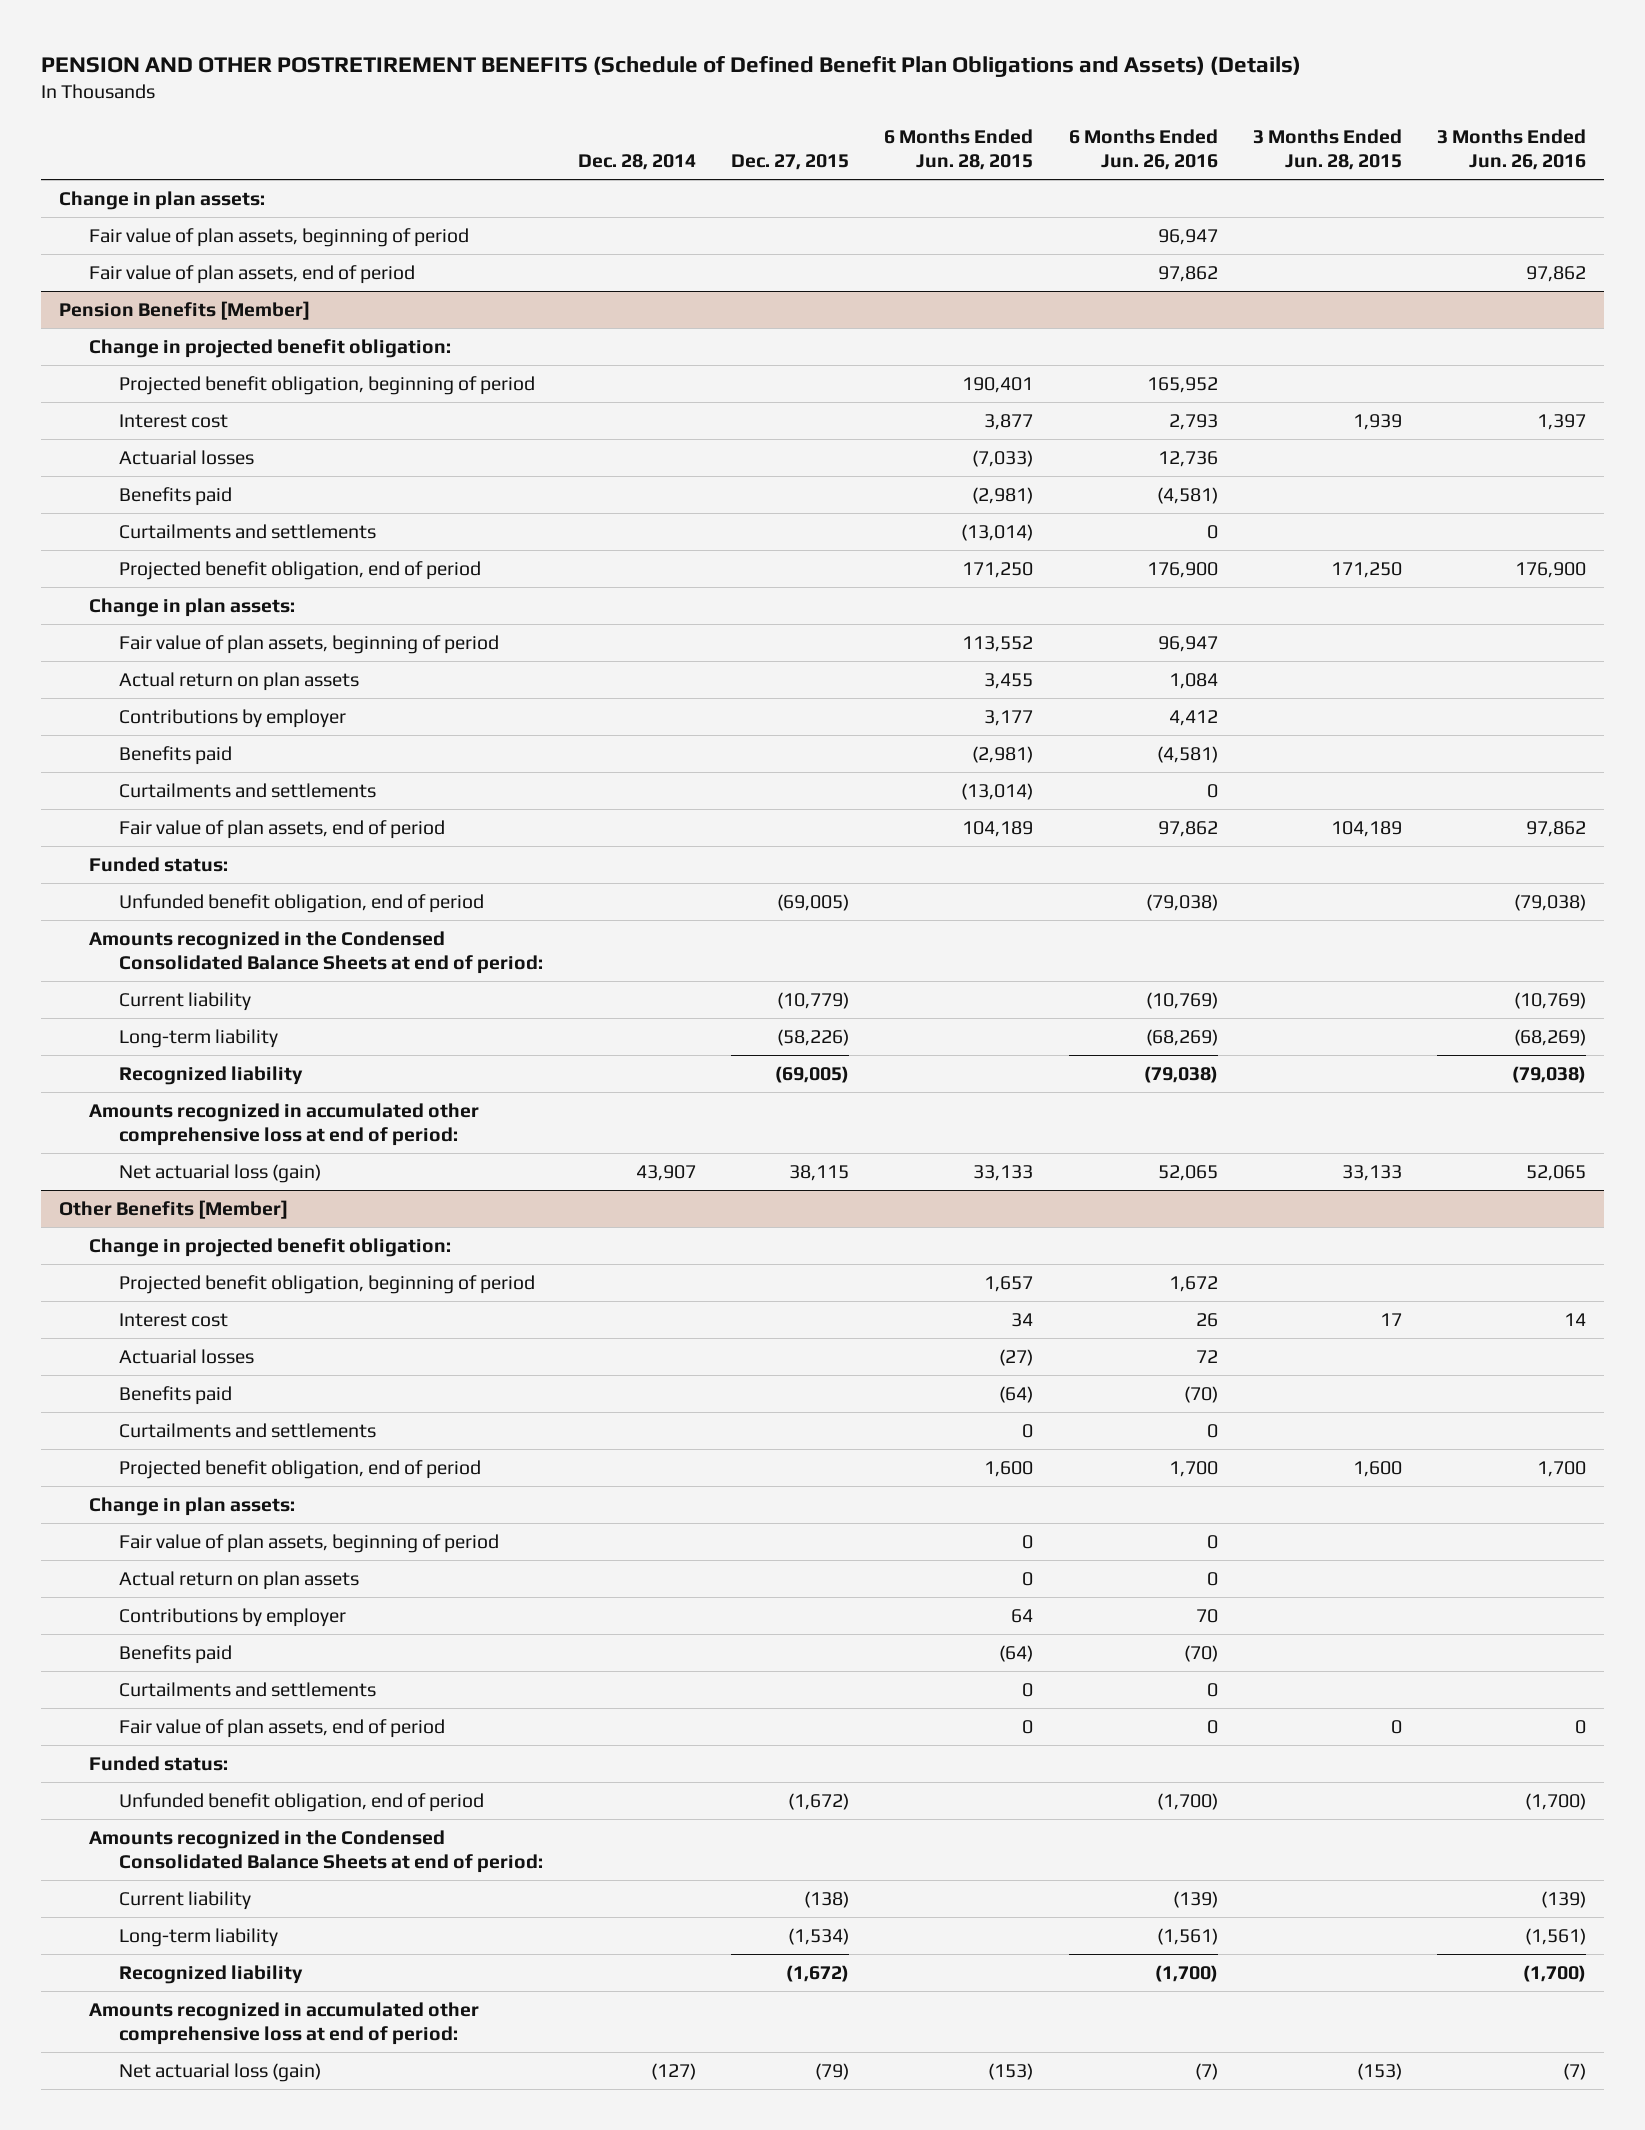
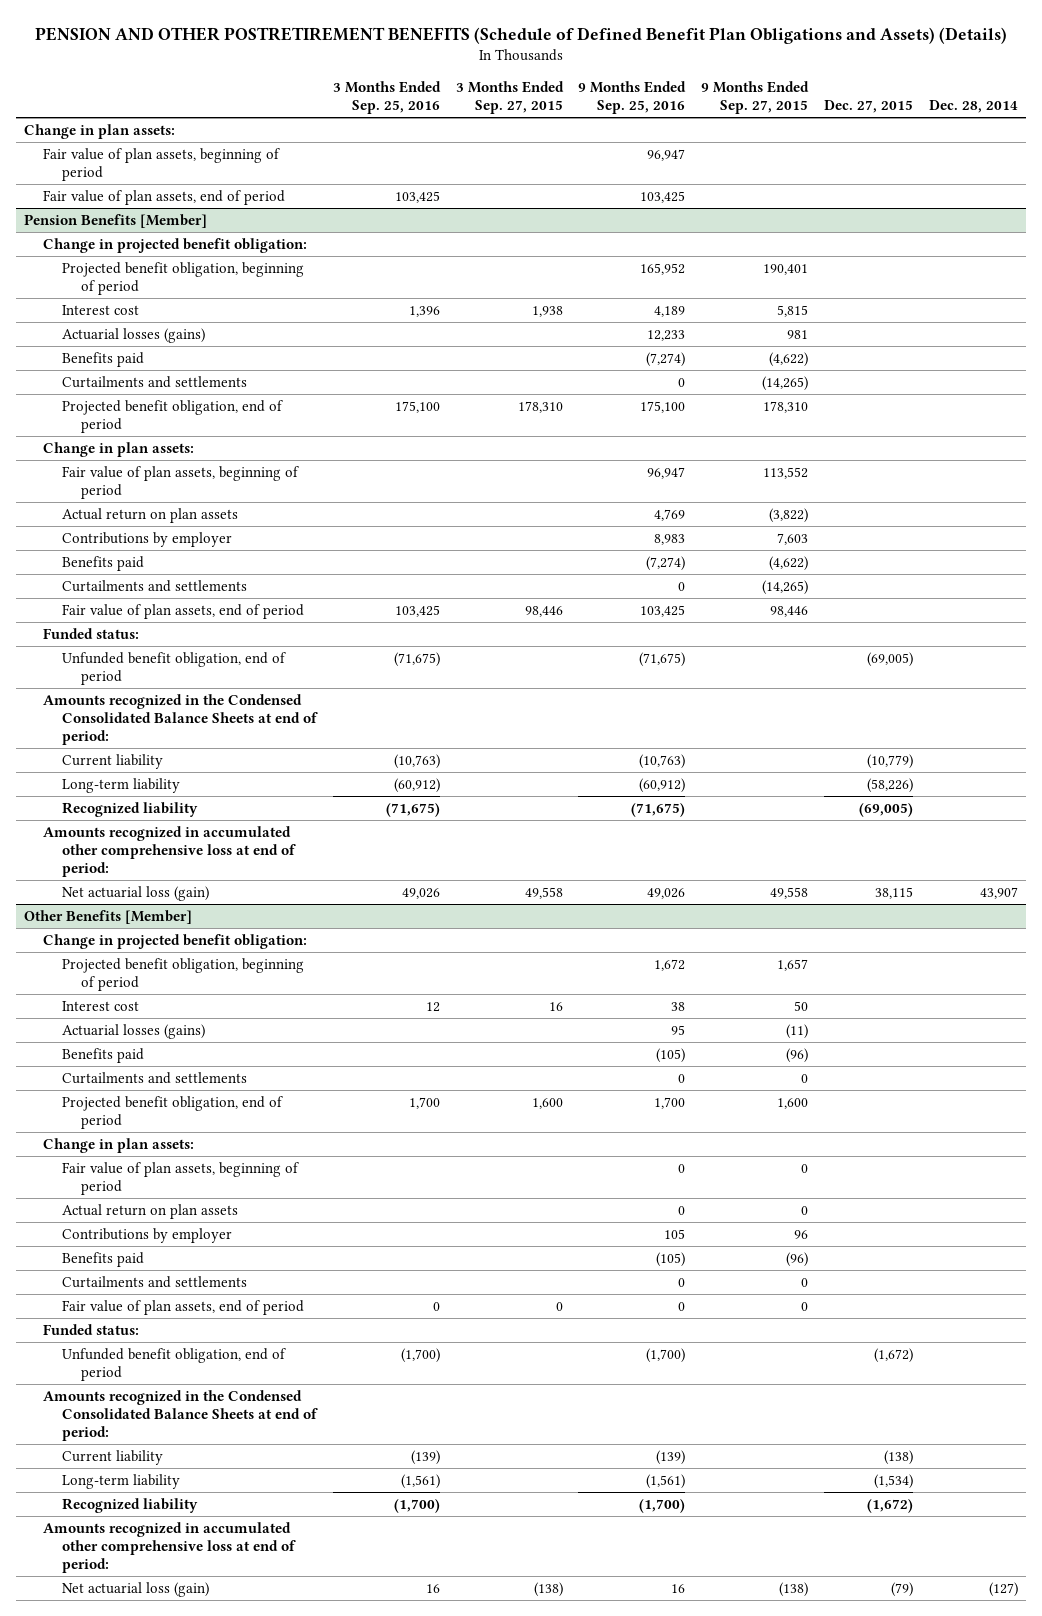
- | Dec. 28, 2014 | Dec. 27, 2015 | 6 Months Ended Jun. 28, 2015 | 6 Months Ended Jun. 26, 2016 | 3 Months Ended Jun. 28, 2015 | 3 Months Ended Jun. 26, 2016
+ | 3 Months Ended Sep. 25, 2016 | 3 Months Ended Sep. 27, 2015 | 9 Months Ended Sep. 25, 2016 | 9 Months Ended Sep. 27, 2015 | Dec. 27, 2015 | Dec. 28, 2014
@ Pension Benefits [Member]
- Actuarial losses | | | (7,033) | 12,736 | |
+ Actuarial losses (gains) | | | 12,233 | 981 | |
@ Other Benefits [Member]
- Actuarial losses | | | (27) | 72 | |
+ Actuarial losses (gains) | | | 95 | (11) | |

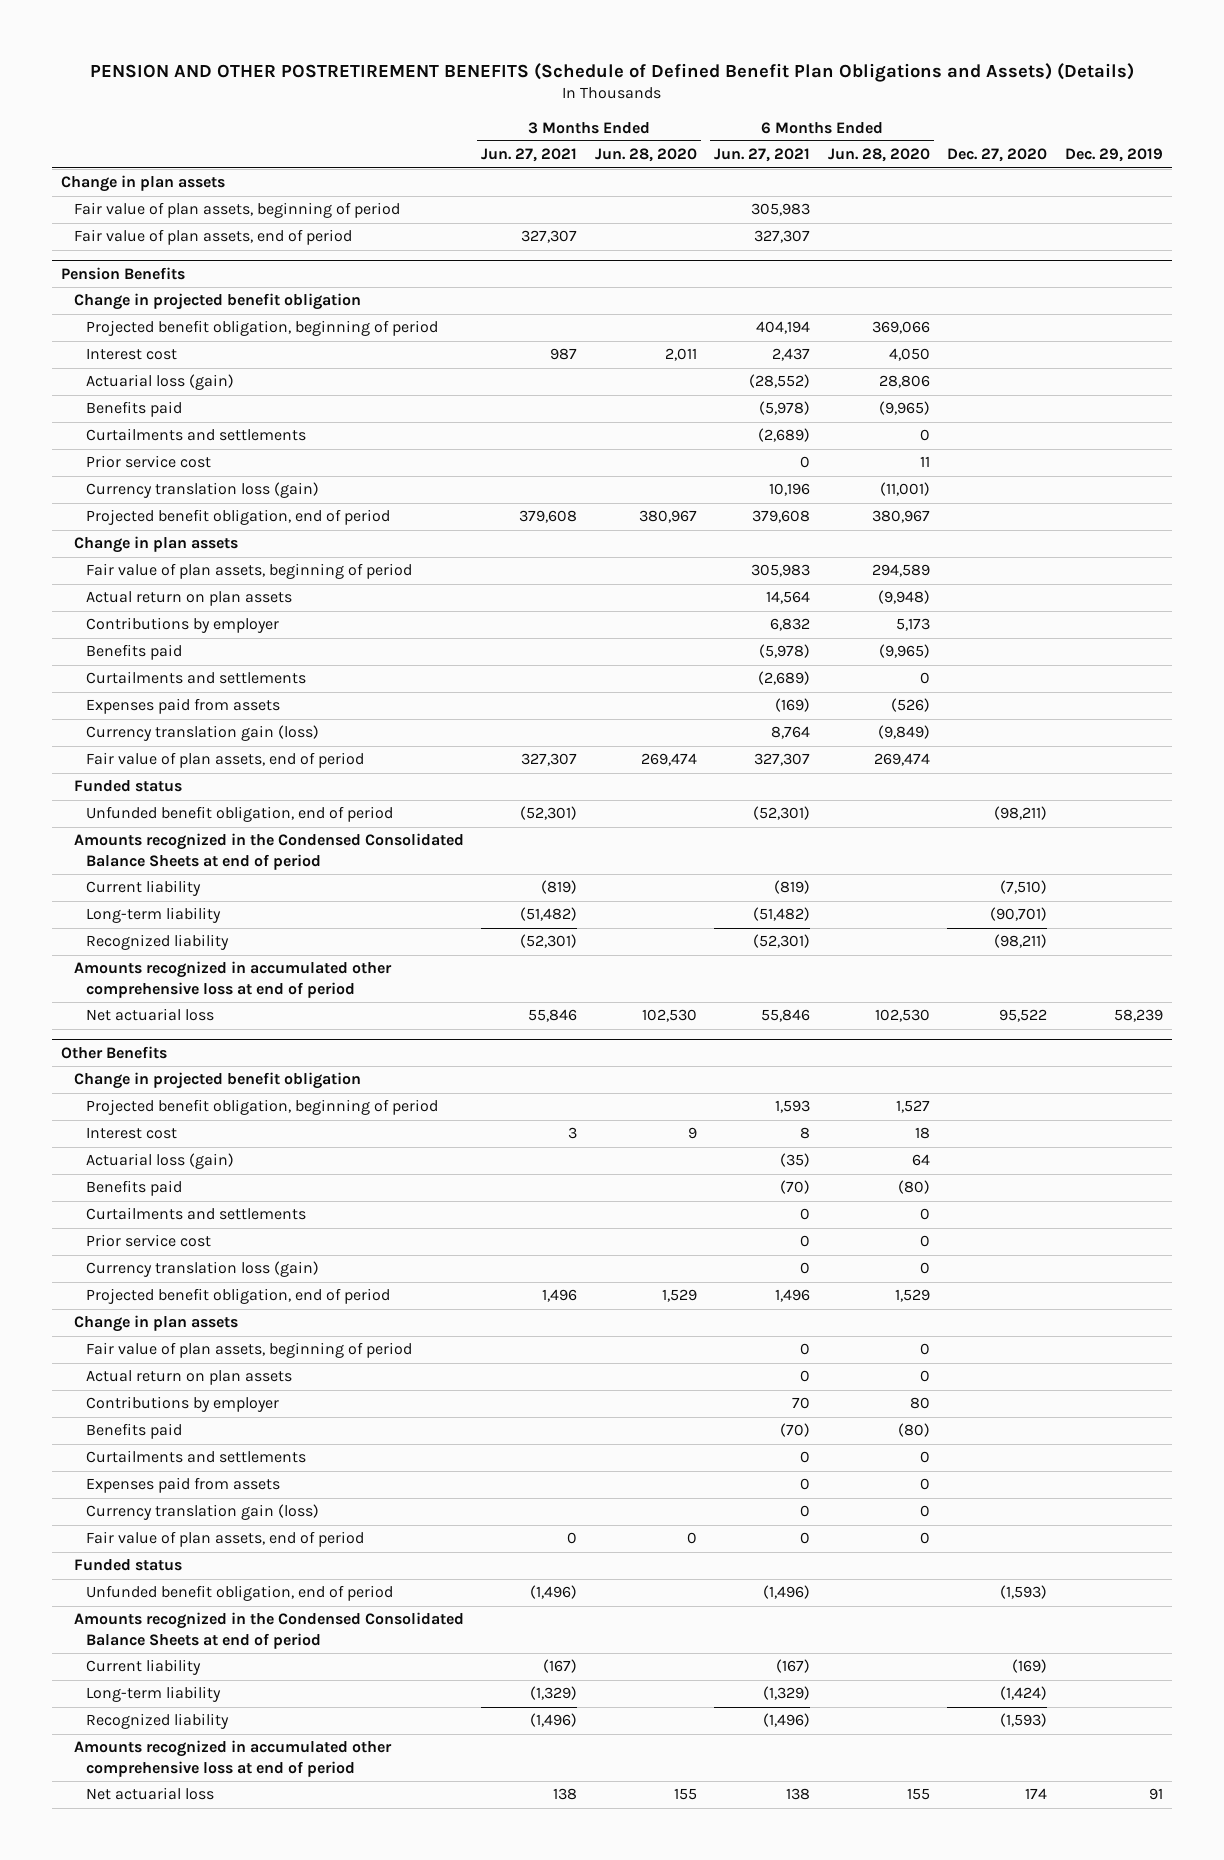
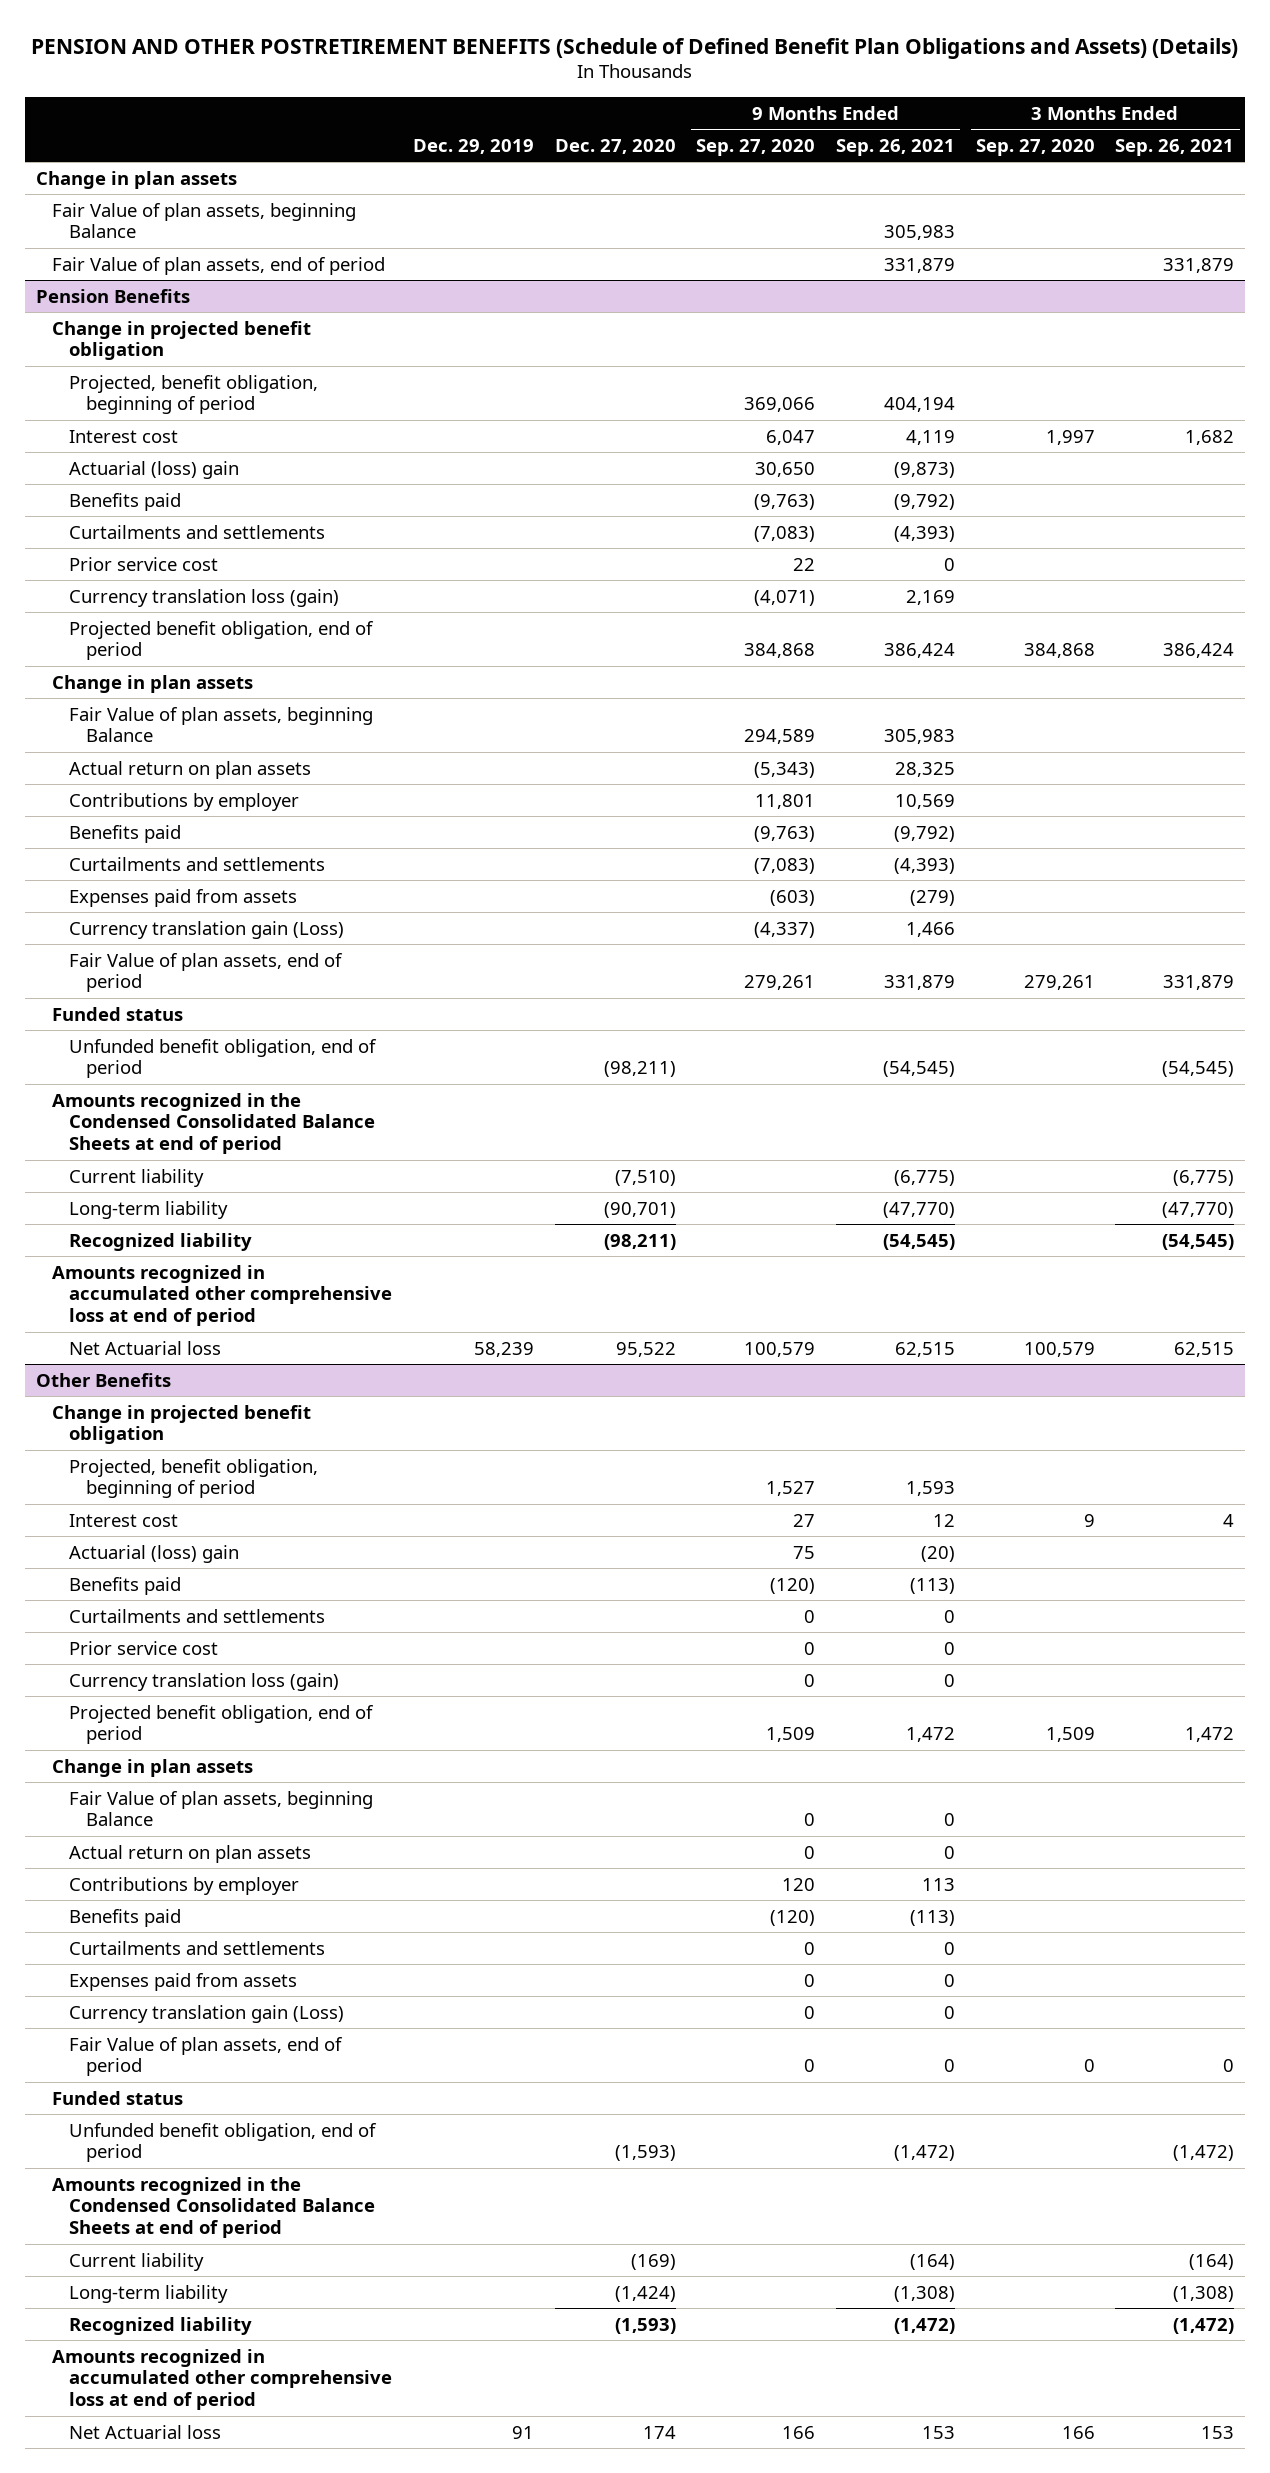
- | 3 Months Ended Jun. 27, 2021 | 3 Months Ended Jun. 28, 2020 | 6 Months Ended Jun. 27, 2021 | 6 Months Ended Jun. 28, 2020 | Dec. 27, 2020 | Dec. 29, 2019
+ | Dec. 29, 2019 | Dec. 27, 2020 | 9 Months Ended Sep. 27, 2020 | 9 Months Ended Sep. 26, 2021 | 3 Months Ended Sep. 27, 2020 | 3 Months Ended Sep. 26, 2021
- Fair value of plan assets, beginning of period | | | 305,983 | | |
- Fair value of plan assets, end of period | 327,307 | | 327,307 | | |
+ Fair Value of plan assets, beginning Balance | | | | 305,983 | |
+ Fair Value of plan assets, end of period | | | | 331,879 | | 331,879
@ Pension Benefits
- Projected benefit obligation, beginning of period | | | 404,194 | 369,066 | |
+ Projected, benefit obligation, beginning of period | | | 369,066 | 404,194 | |
- Actuarial loss (gain) | | | (28,552) | 28,806 | |
+ Actuarial (loss) gain | | | 30,650 | (9,873) | |
- Fair value of plan assets, beginning of period | | | 305,983 | 294,589 | |
+ Fair Value of plan assets, beginning Balance | | | 294,589 | 305,983 | |
- Currency translation gain (loss) | | | 8,764 | (9,849) | |
- Fair value of plan assets, end of period | 327,307 | 269,474 | 327,307 | 269,474 | |
+ Currency translation gain (Loss) | | | (4,337) | 1,466 | |
+ Fair Value of plan assets, end of period | | | 279,261 | 331,879 | 279,261 | 331,879
- Net actuarial loss | 55,846 | 102,530 | 55,846 | 102,530 | 95,522 | 58,239
+ Net Actuarial loss | 58,239 | 95,522 | 100,579 | 62,515 | 100,579 | 62,515
@ Other Benefits
- Projected benefit obligation, beginning of period | | | 1,593 | 1,527 | |
+ Projected, benefit obligation, beginning of period | | | 1,527 | 1,593 | |
- Actuarial loss (gain) | | | (35) | 64 | |
+ Actuarial (loss) gain | | | 75 | (20) | |
- Fair value of plan assets, beginning of period | | | 0 | 0 | |
+ Fair Value of plan assets, beginning Balance | | | 0 | 0 | |
- Currency translation gain (loss) | | | 0 | 0 | |
- Fair value of plan assets, end of period | 0 | 0 | 0 | 0 | |
+ Currency translation gain (Loss) | | | 0 | 0 | |
+ Fair Value of plan assets, end of period | | | 0 | 0 | 0 | 0
- Net actuarial loss | 138 | 155 | 138 | 155 | 174 | 91
+ Net Actuarial loss | 91 | 174 | 166 | 153 | 166 | 153

